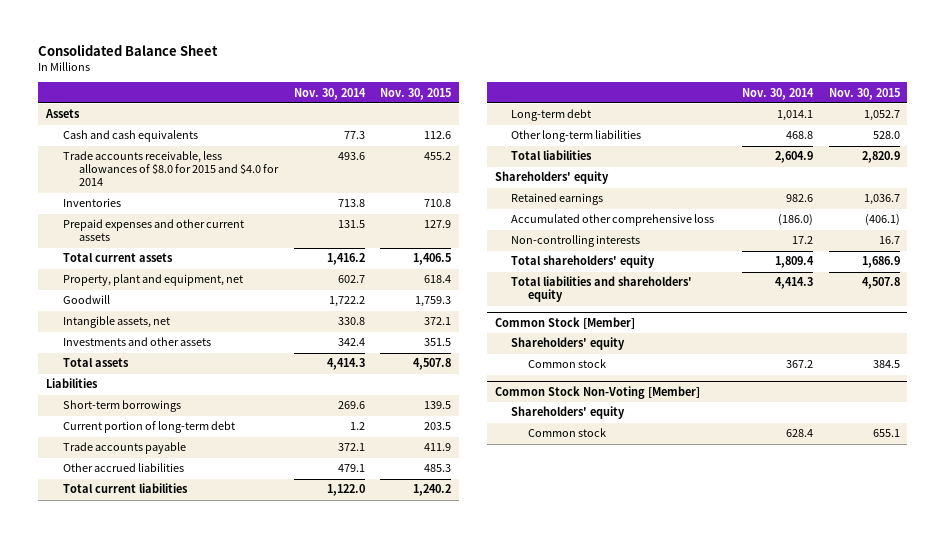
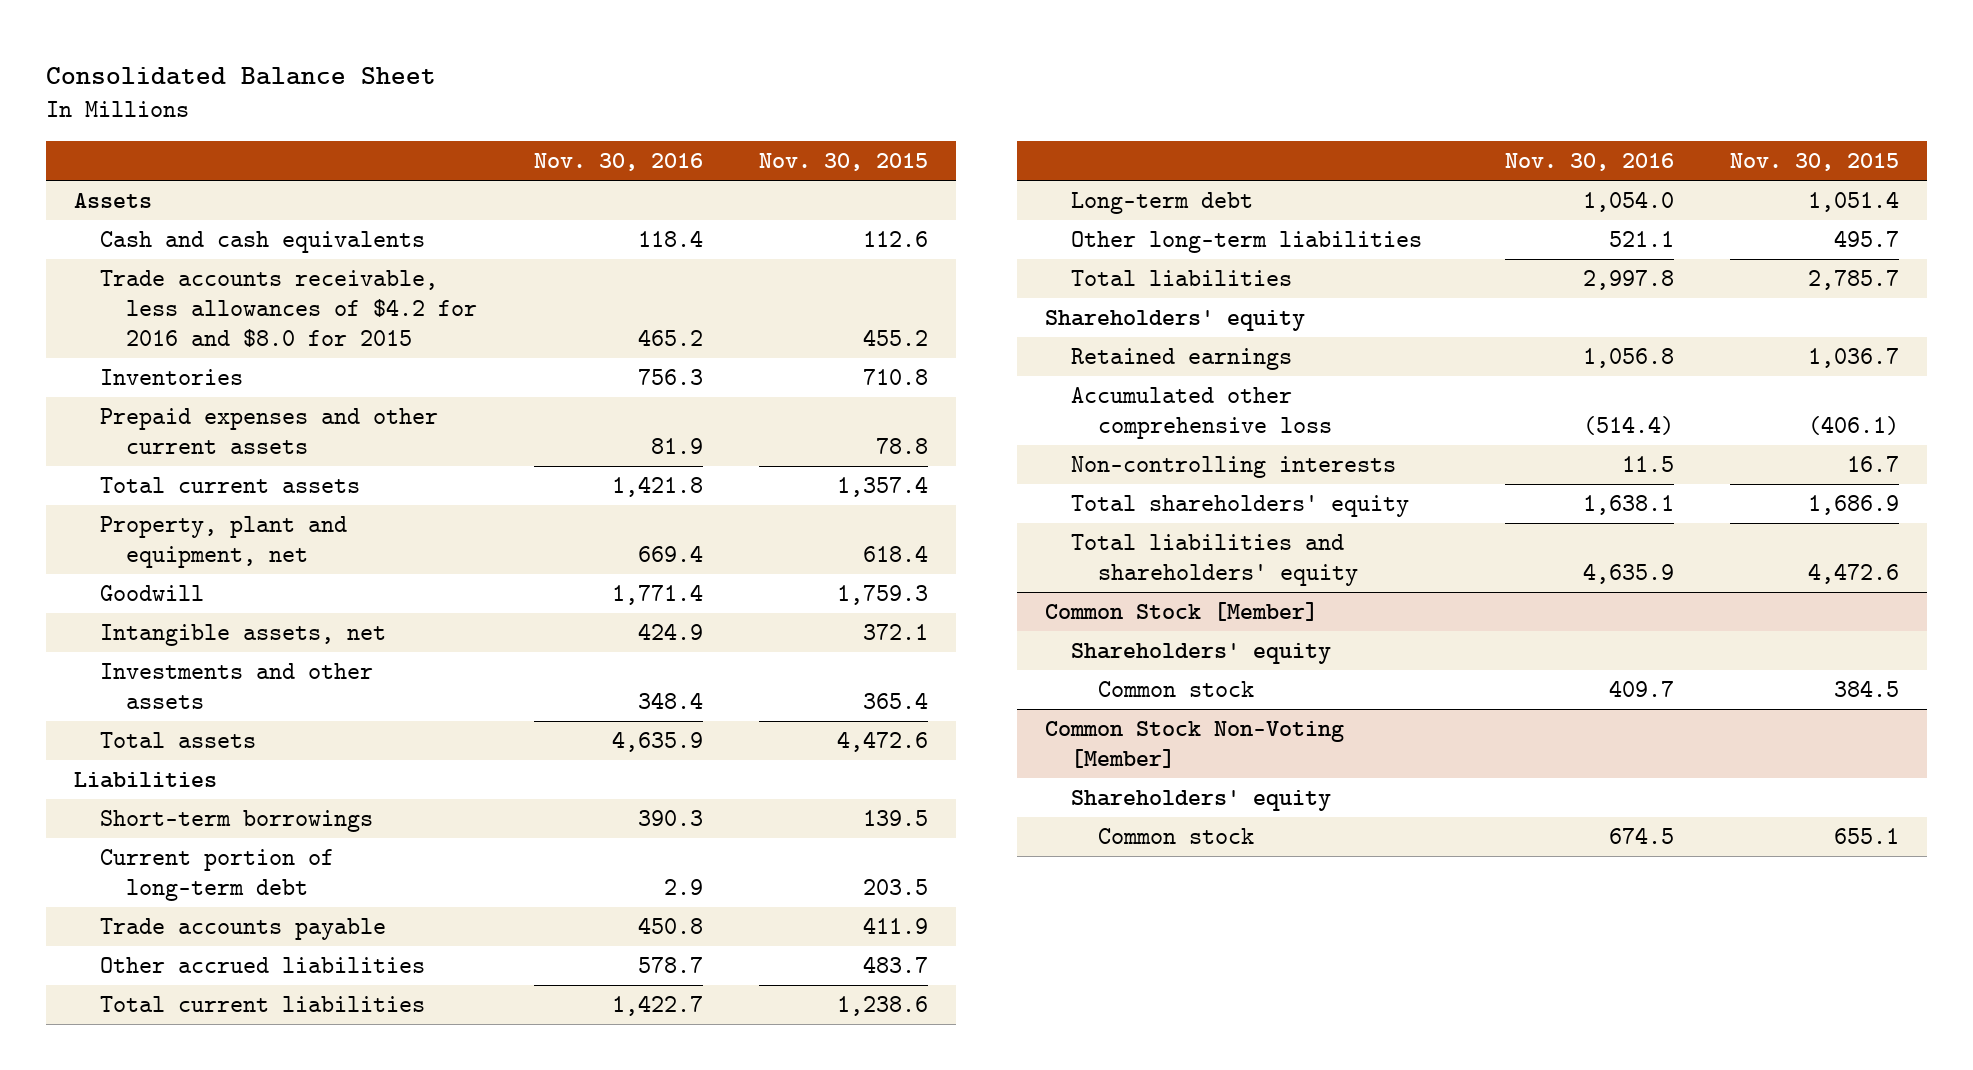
- | Nov. 30, 2014 | Nov. 30, 2015
+ | Nov. 30, 2016 | Nov. 30, 2015
- Trade accounts receivable, less allowances of $8.0 for 2015 and $4.0 for 2014 | 493.6 | 455.2
+ Trade accounts receivable, less allowances of $4.2 for 2016 and $8.0 for 2015 | 465.2 | 455.2
- Prepaid expenses and other current assets | 131.5 | 127.9
- Total current assets | 1,416.2 | 1,406.5
+ Prepaid expenses and other current assets | 81.9 | 78.8
+ Total current assets | 1,421.8 | 1,357.4
- Investments and other assets | 342.4 | 351.5
- Total assets | 4,414.3 | 4,507.8
+ Investments and other assets | 348.4 | 365.4
+ Total assets | 4,635.9 | 4,472.6
- Other accrued liabilities | 479.1 | 485.3
- Total current liabilities | 1,122.0 | 1,240.2
- Long-term debt | 1,014.1 | 1,052.7
- Other long-term liabilities | 468.8 | 528.0
- Total liabilities | 2,604.9 | 2,820.9
+ Other accrued liabilities | 578.7 | 483.7
+ Total current liabilities | 1,422.7 | 1,238.6
+ Long-term debt | 1,054.0 | 1,051.4
+ Other long-term liabilities | 521.1 | 495.7
+ Total liabilities | 2,997.8 | 2,785.7
- Total liabilities and shareholders' equity | 4,414.3 | 4,507.8
+ Total liabilities and shareholders' equity | 4,635.9 | 4,472.6

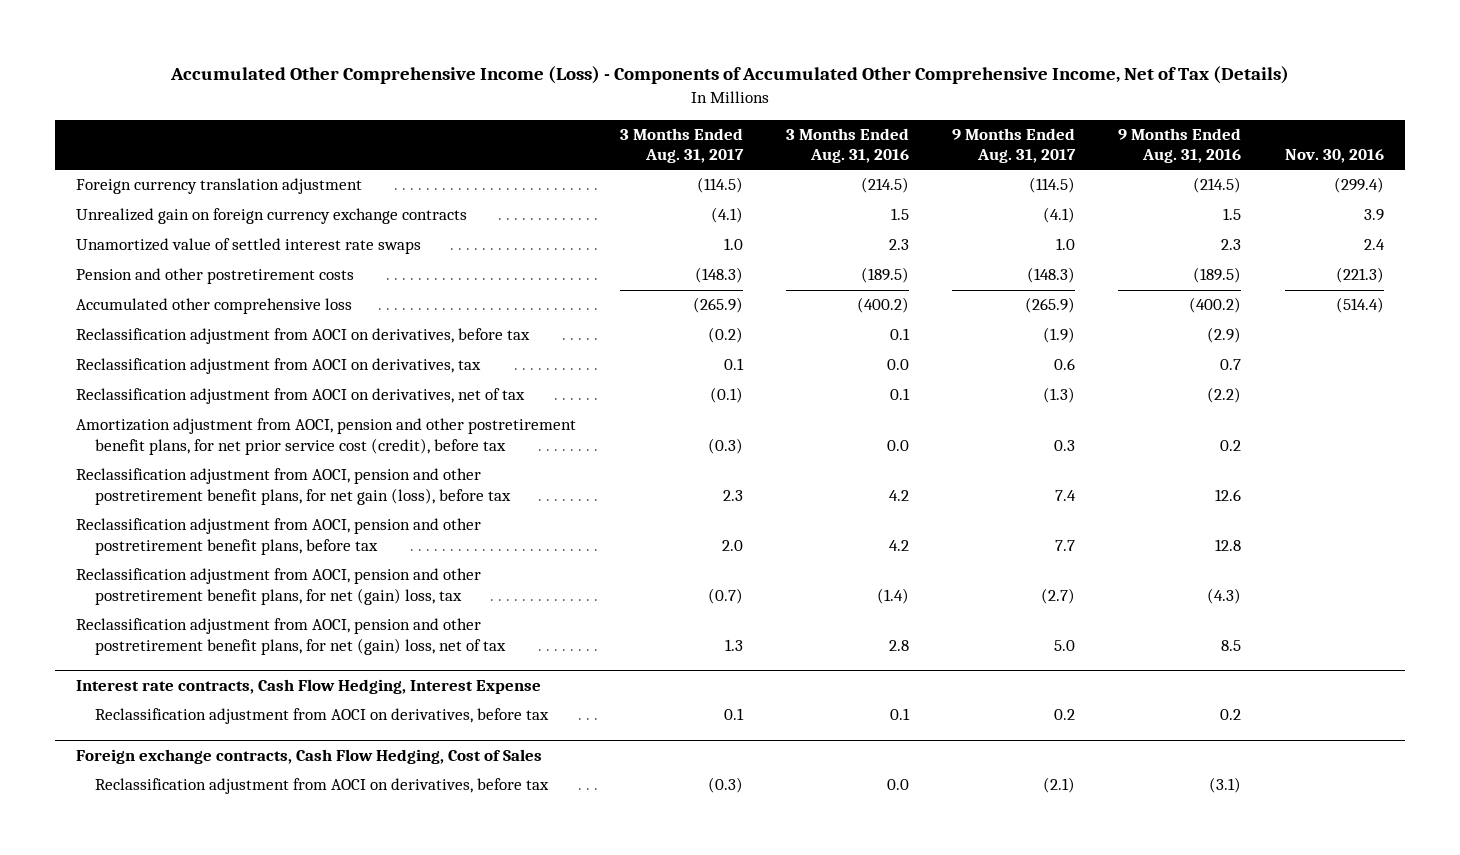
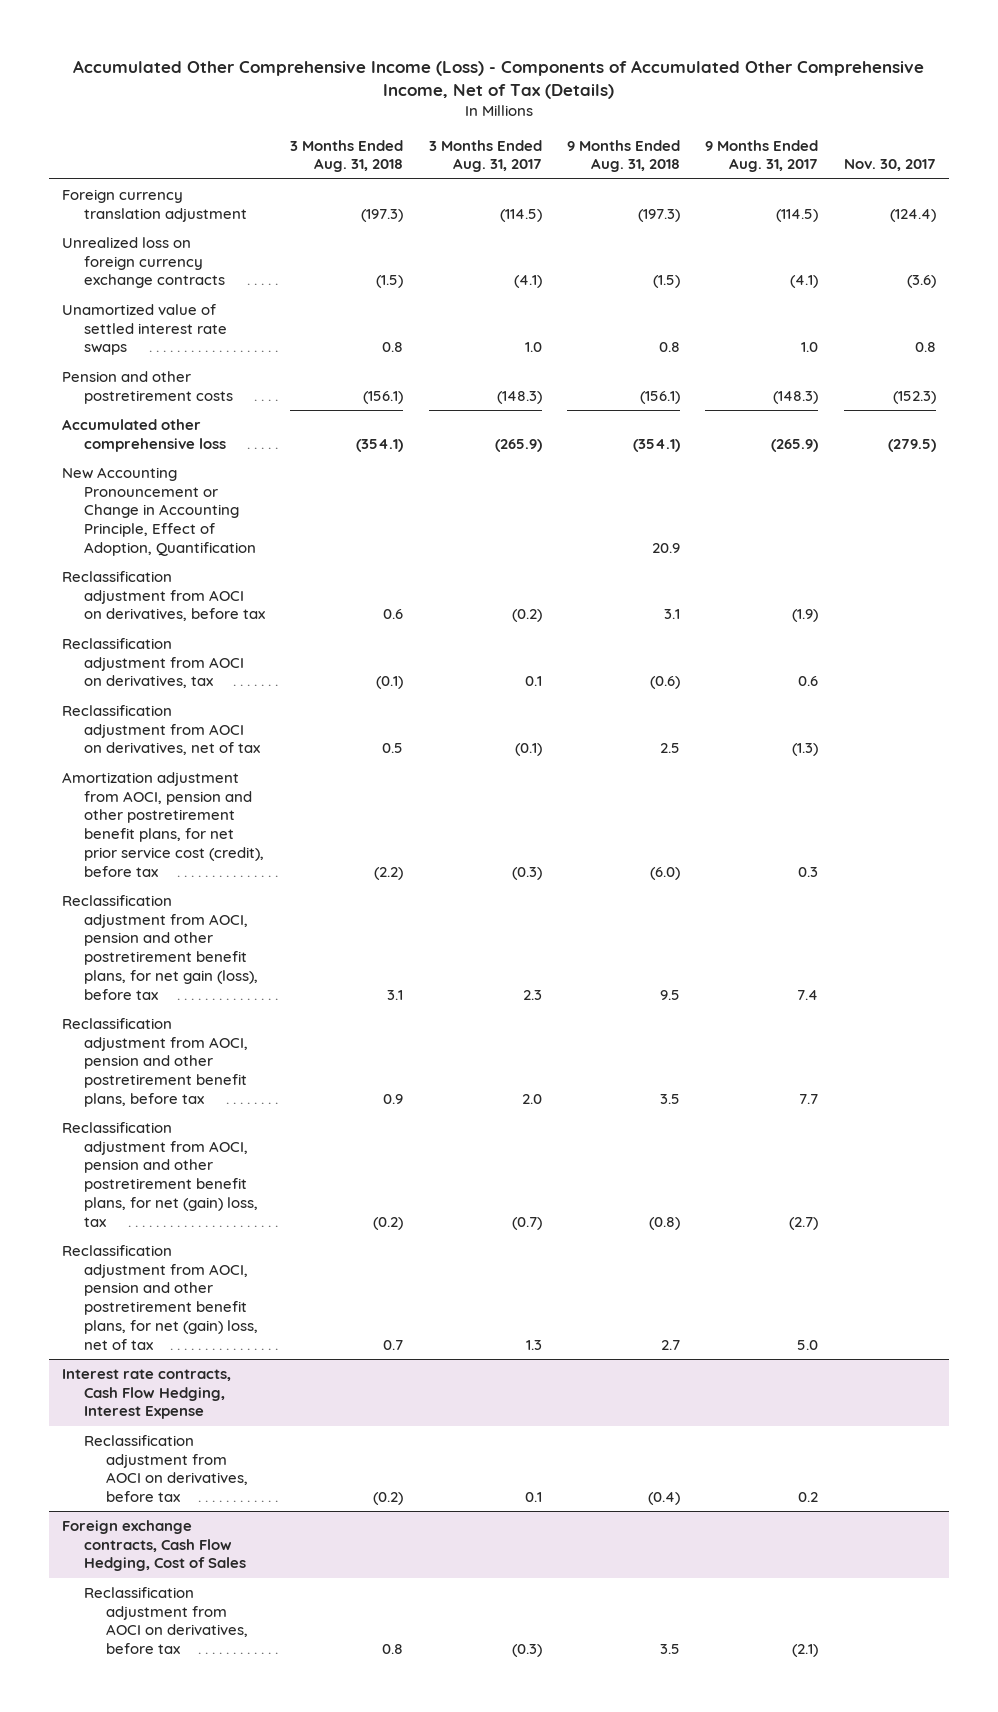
- | 3 Months Ended Aug. 31, 2017 | 3 Months Ended Aug. 31, 2016 | 9 Months Ended Aug. 31, 2017 | 9 Months Ended Aug. 31, 2016 | Nov. 30, 2016
+ | 3 Months Ended Aug. 31, 2018 | 3 Months Ended Aug. 31, 2017 | 9 Months Ended Aug. 31, 2018 | 9 Months Ended Aug. 31, 2017 | Nov. 30, 2017
- Unrealized gain on foreign currency exchange contracts | (4.1) | 1.5 | (4.1) | 1.5 | 3.9
+ Unrealized loss on foreign currency exchange contracts | (1.5) | (4.1) | (1.5) | (4.1) | (3.6)
+ New Accounting Pronouncement or Change in Accounting Principle, Effect of Adoption, Quantification | | | 20.9 | |

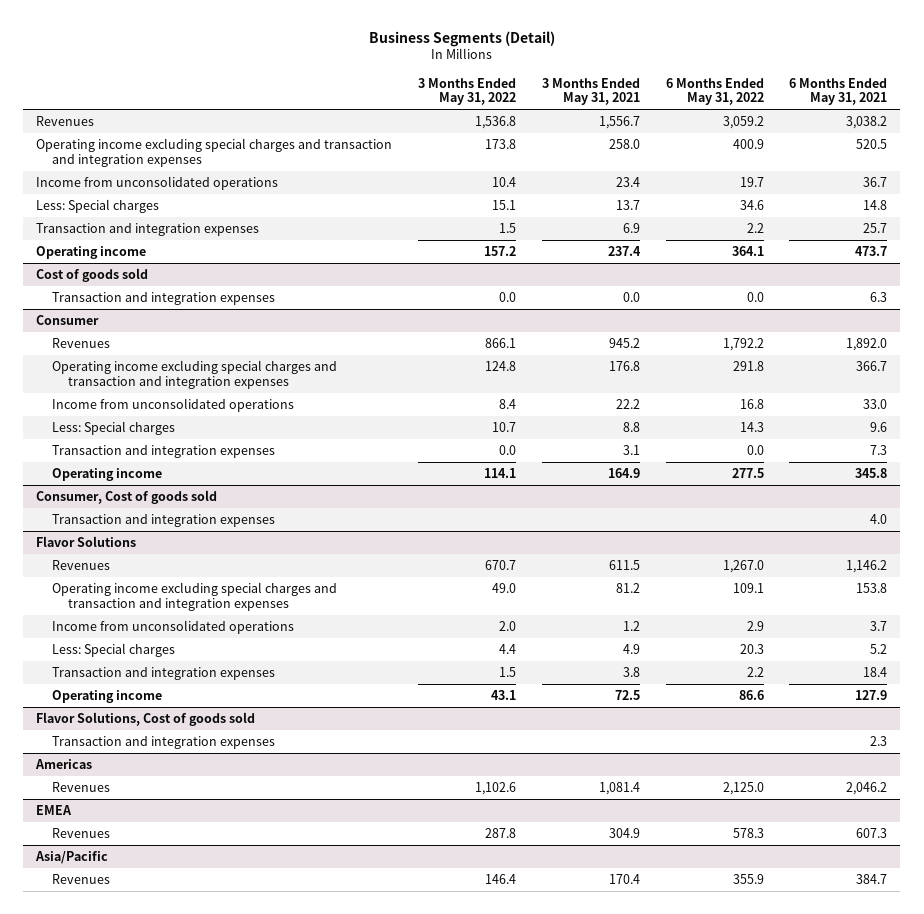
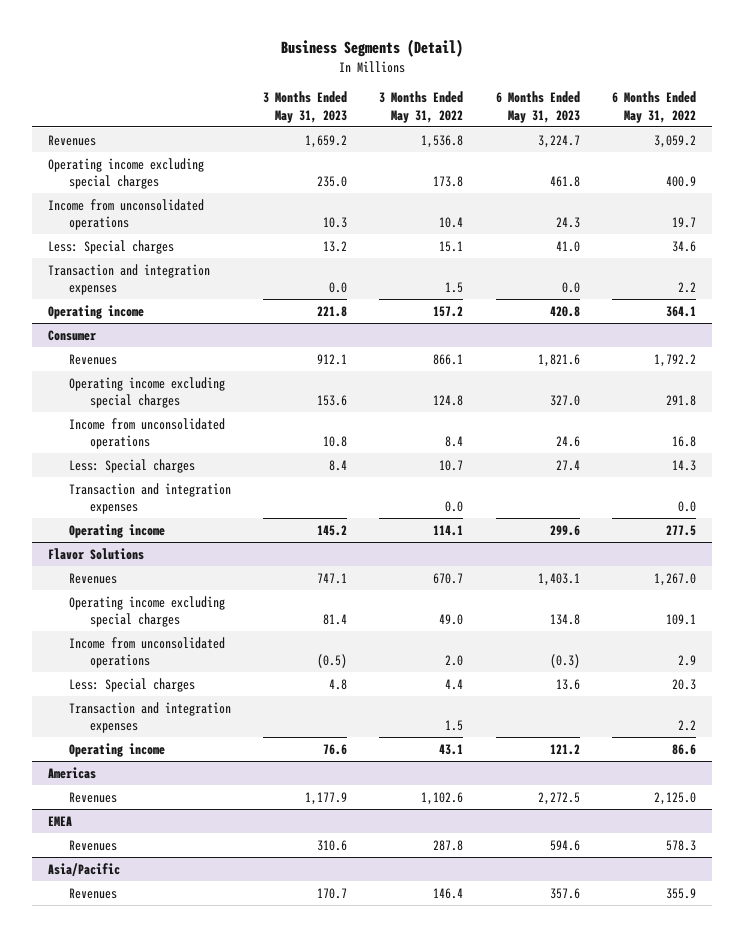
- | 3 Months Ended May 31, 2022 | 3 Months Ended May 31, 2021 | 6 Months Ended May 31, 2022 | 6 Months Ended May 31, 2021
+ | 3 Months Ended May 31, 2023 | 3 Months Ended May 31, 2022 | 6 Months Ended May 31, 2023 | 6 Months Ended May 31, 2022
- Operating income excluding special charges and transaction and integration expenses | 173.8 | 258.0 | 400.9 | 520.5
+ Operating income excluding special charges | 235.0 | 173.8 | 461.8 | 400.9
- Cost of goods sold
- Transaction and integration expenses | 0.0 | 0.0 | 0.0 | 6.3
@ Consumer
- Operating income excluding special charges and transaction and integration expenses | 124.8 | 176.8 | 291.8 | 366.7
+ Operating income excluding special charges | 153.6 | 124.8 | 327.0 | 291.8
- Consumer, Cost of goods sold
- Transaction and integration expenses | | | | 4.0
@ Flavor Solutions
- Operating income excluding special charges and transaction and integration expenses | 49.0 | 81.2 | 109.1 | 153.8
+ Operating income excluding special charges | 81.4 | 49.0 | 134.8 | 109.1
- Flavor Solutions, Cost of goods sold
- Transaction and integration expenses | | | | 2.3

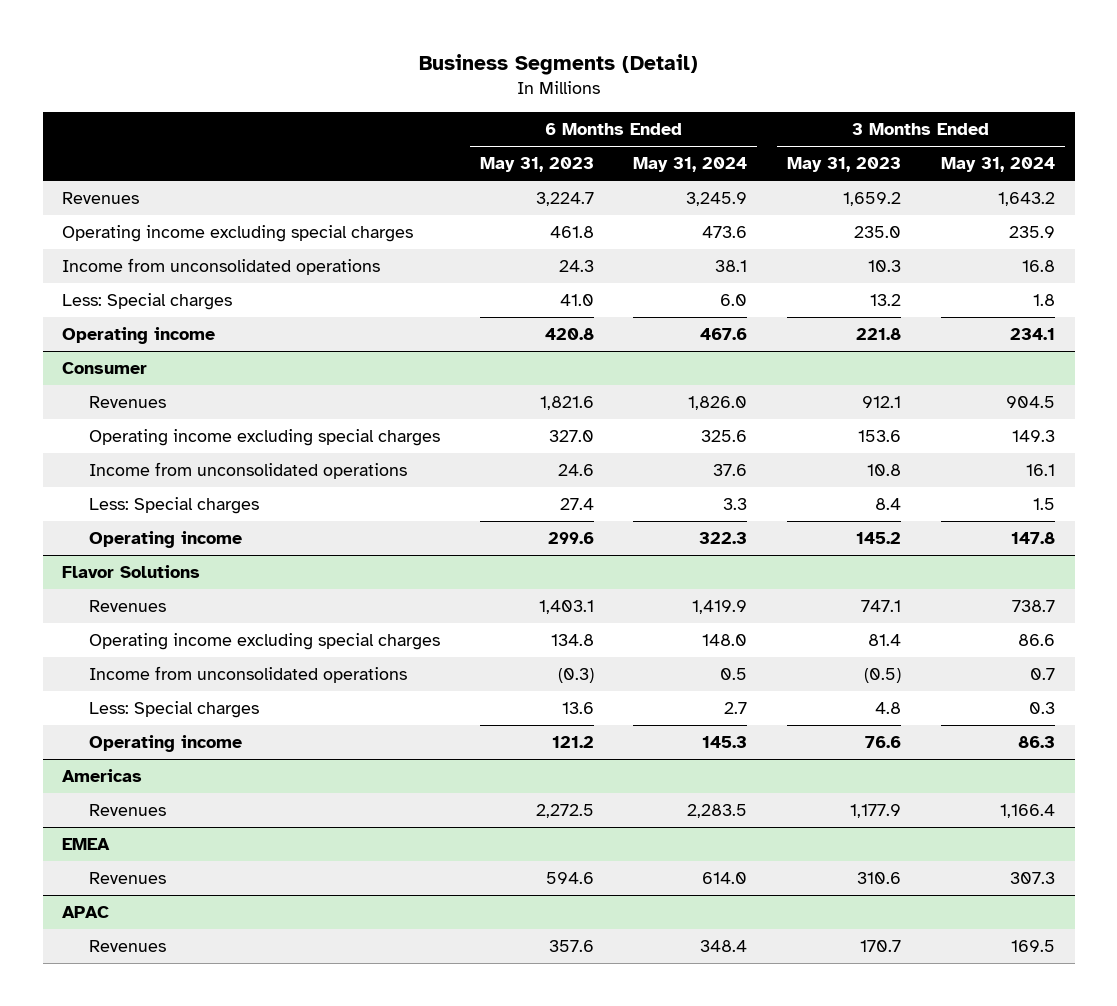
- | 3 Months Ended May 31, 2023 | 3 Months Ended May 31, 2022 | 6 Months Ended May 31, 2023 | 6 Months Ended May 31, 2022
+ | 6 Months Ended May 31, 2023 | 6 Months Ended May 31, 2024 | 3 Months Ended May 31, 2023 | 3 Months Ended May 31, 2024
- Transaction and integration expenses | 0.0 | 1.5 | 0.0 | 2.2
@ Consumer
- Transaction and integration expenses | | 0.0 | | 0.0
@ Flavor Solutions
- Transaction and integration expenses | | 1.5 | | 2.2
- Asia/Pacific
+ APAC

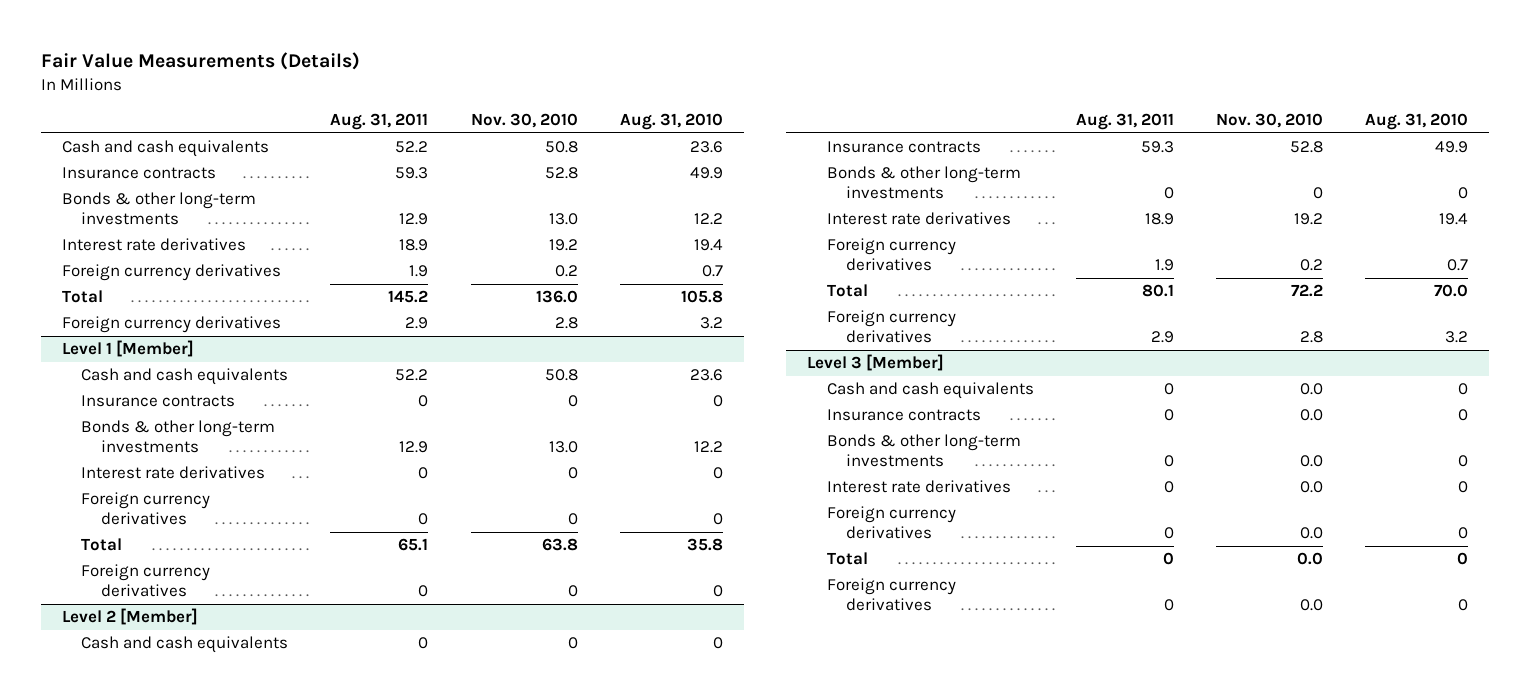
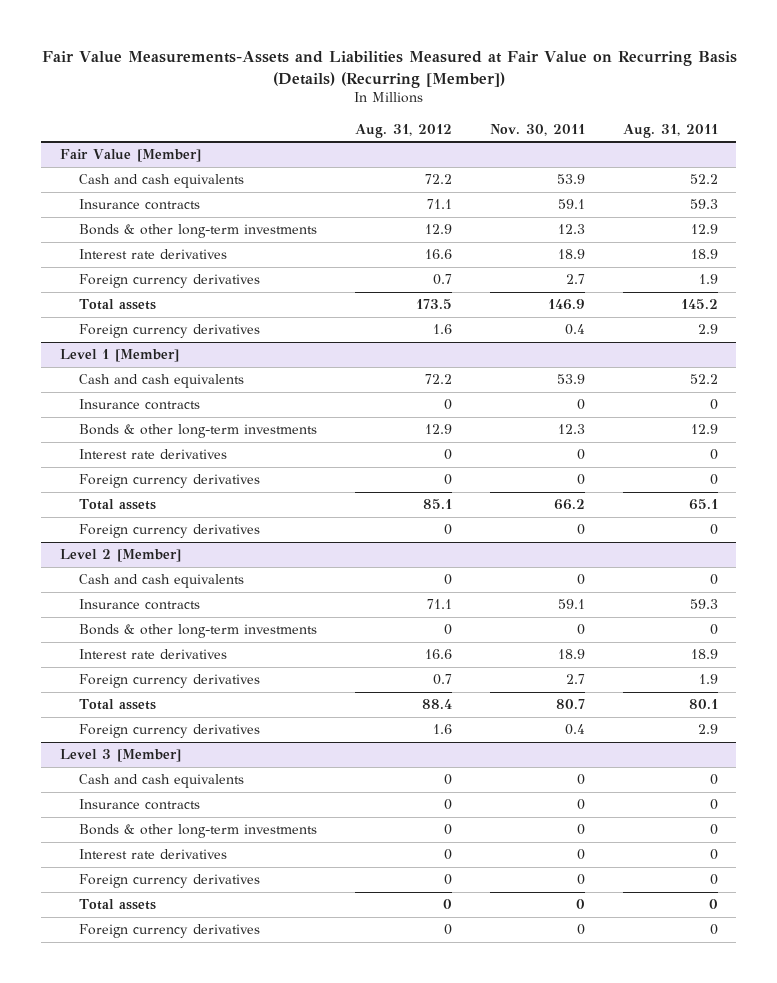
- Fair Value Measurements (Details)
+ Fair Value Measurements-Assets and Liabilities Measured at Fair Value on Recurring Basis (Details) (Recurring [Member])
- | Aug. 31, 2011 | Nov. 30, 2010 | Aug. 31, 2010
+ | Aug. 31, 2012 | Nov. 30, 2011 | Aug. 31, 2011
+ Fair Value [Member]
- Total | 145.2 | 136.0 | 105.8
+ Total assets | 173.5 | 146.9 | 145.2
@ Level 1 [Member]
- Total | 65.1 | 63.8 | 35.8
+ Total assets | 85.1 | 66.2 | 65.1
@ Level 2 [Member]
- Total | 80.1 | 72.2 | 70.0
+ Total assets | 88.4 | 80.7 | 80.1
@ Level 3 [Member]
- Total | 0 | 0.0 | 0
+ Total assets | 0 | 0 | 0

